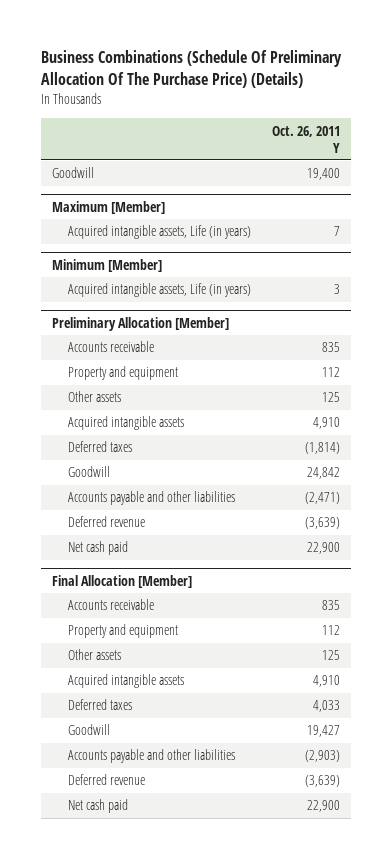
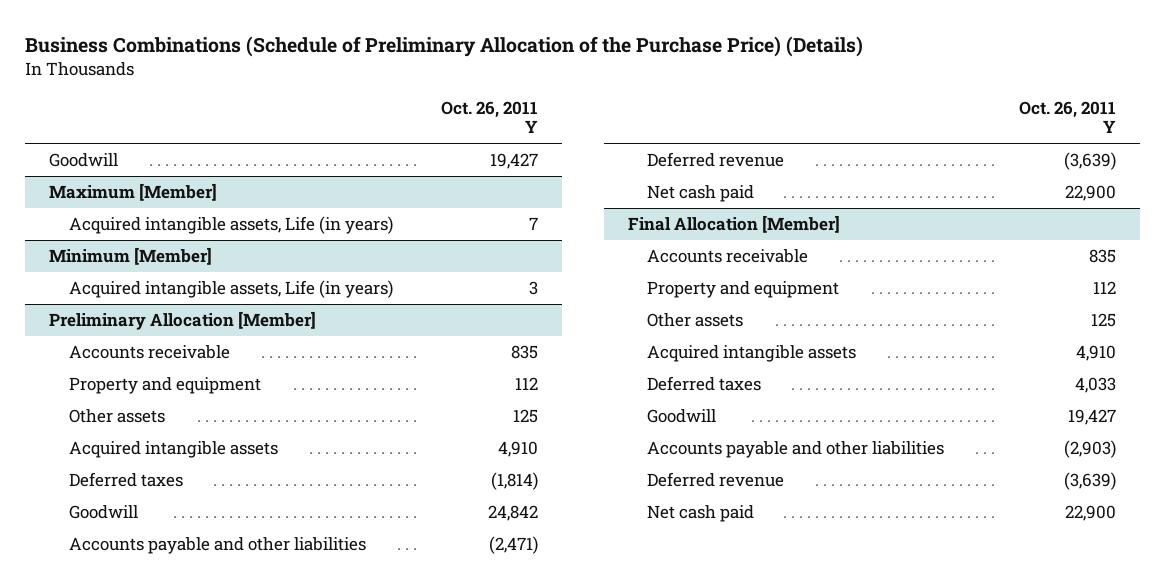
- Business Combinations (Schedule Of Preliminary Allocation Of The Purchase Price) (Details)
+ Business Combinations (Schedule of Preliminary Allocation of the Purchase Price) (Details)
- Goodwill | 19,400
+ Goodwill | 19,427

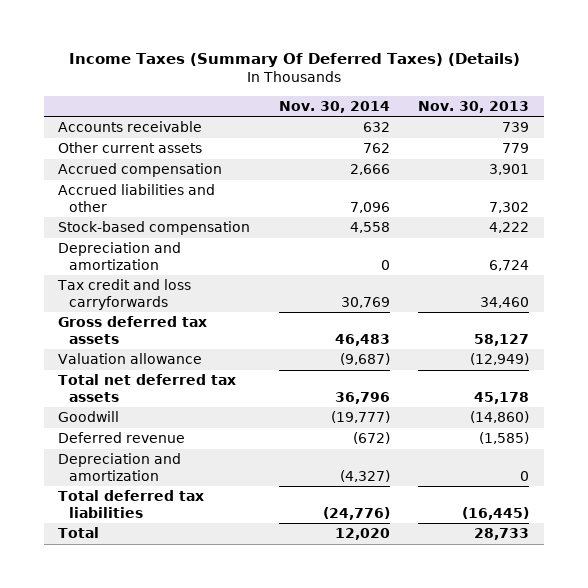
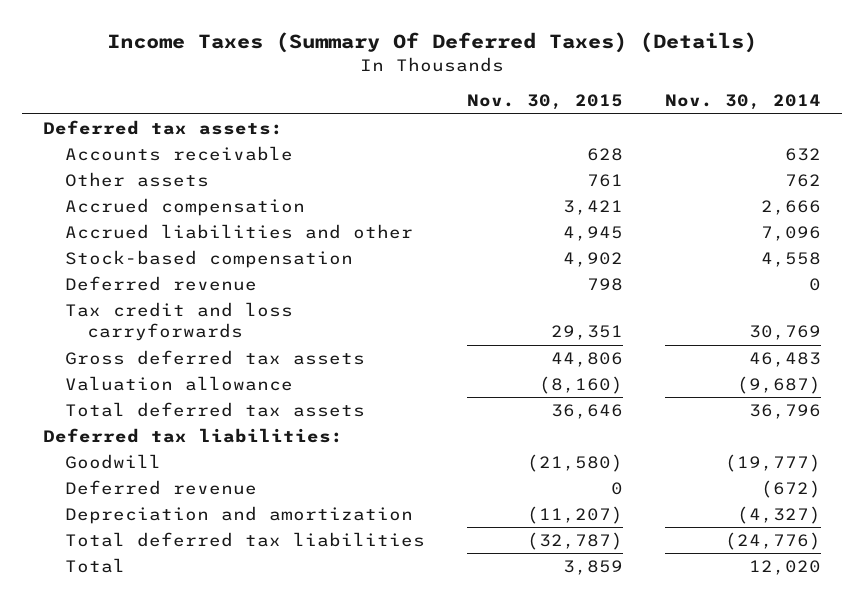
- | Nov. 30, 2014 | Nov. 30, 2013
+ | Nov. 30, 2015 | Nov. 30, 2014
+ Deferred tax assets:
- Other current assets | 762 | 779
+ Other assets | 761 | 762
- Depreciation and amortization | 0 | 6,724
+ Deferred revenue | 798 | 0
- Total net deferred tax assets | 36,796 | 45,178
+ Total deferred tax assets | 36,646 | 36,796
+ Deferred tax liabilities:

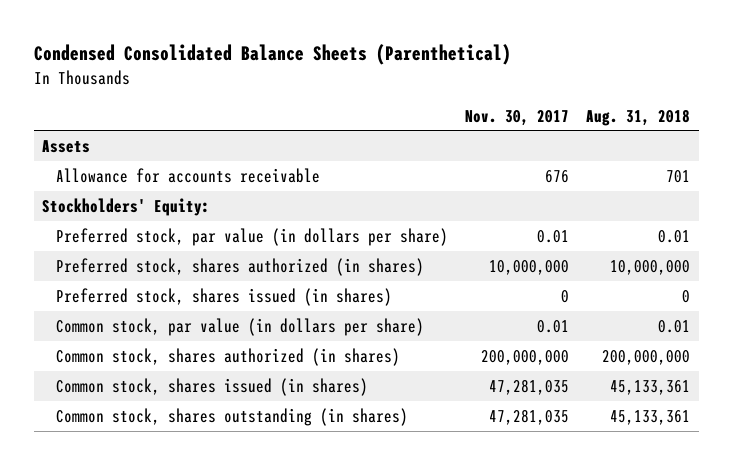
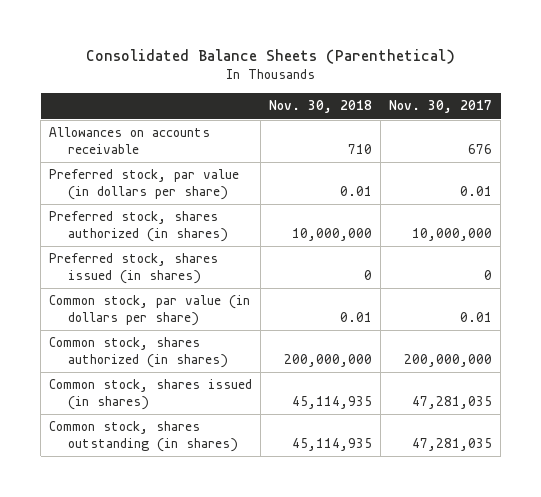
- Condensed Consolidated Balance Sheets (Parenthetical)
+ Consolidated Balance Sheets (Parenthetical)
- | Nov. 30, 2017 | Aug. 31, 2018
+ | Nov. 30, 2018 | Nov. 30, 2017
- Assets
- Allowance for accounts receivable | 676 | 701
- Stockholders' Equity:
+ Allowances on accounts receivable | 710 | 676

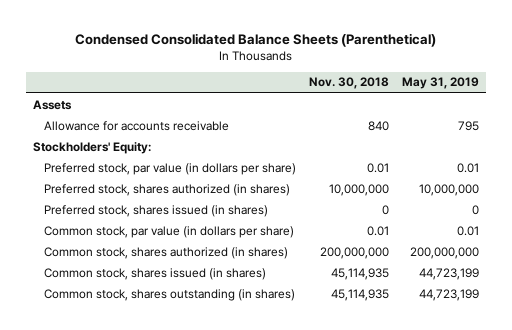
- Consolidated Balance Sheets (Parenthetical)
+ Condensed Consolidated Balance Sheets (Parenthetical)
- | Nov. 30, 2018 | Nov. 30, 2017
+ | Nov. 30, 2018 | May 31, 2019
- Allowances on accounts receivable | 710 | 676
+ Assets
+ Allowance for accounts receivable | 840 | 795
+ Stockholders' Equity:

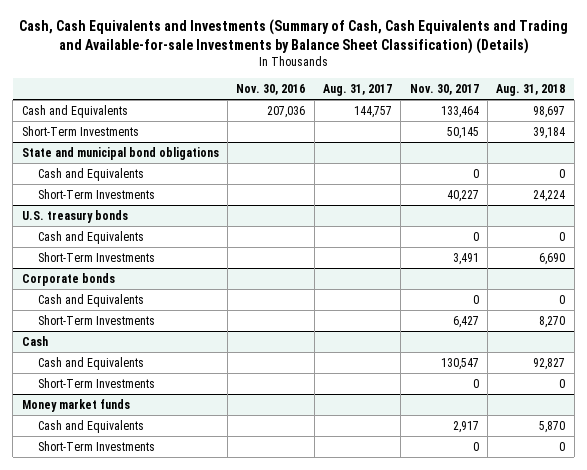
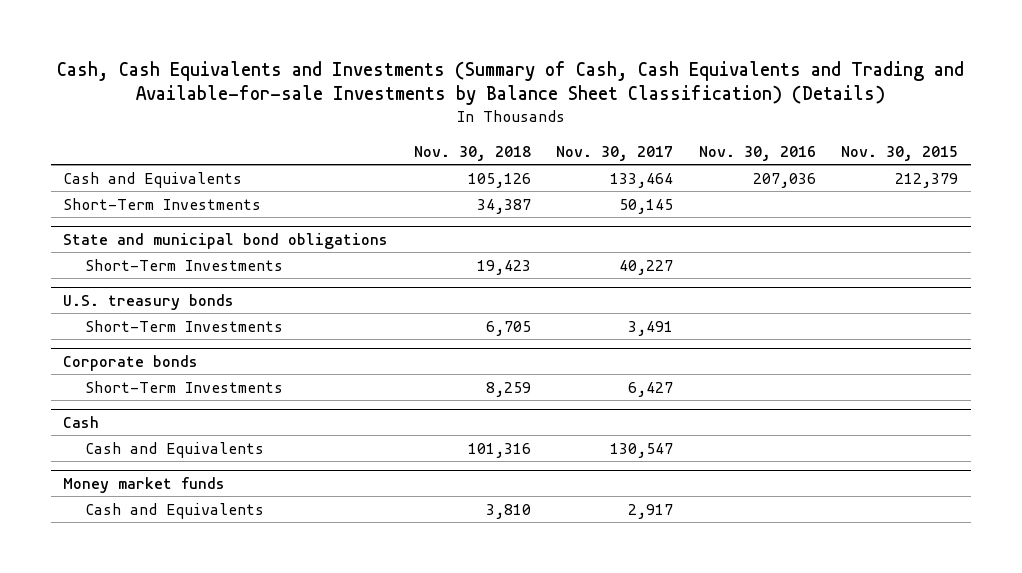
- | Nov. 30, 2016 | Aug. 31, 2017 | Nov. 30, 2017 | Aug. 31, 2018
+ | Nov. 30, 2018 | Nov. 30, 2017 | Nov. 30, 2016 | Nov. 30, 2015
@ State and municipal bond obligations
- Cash and Equivalents | | | 0 | 0
@ U.S. treasury bonds
- Cash and Equivalents | | | 0 | 0
@ Corporate bonds
- Cash and Equivalents | | | 0 | 0
@ Cash
- Short-Term Investments | | | 0 | 0
@ Money market funds
- Short-Term Investments | | | 0 | 0

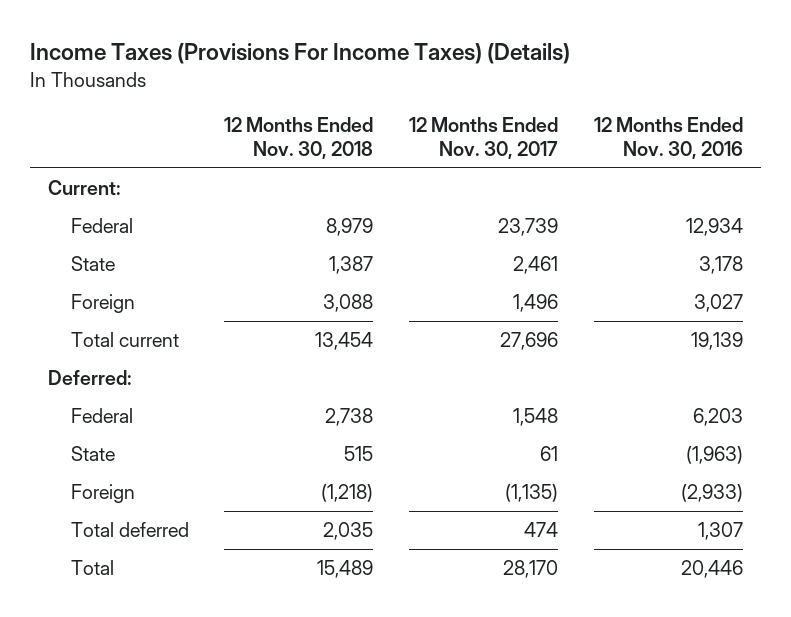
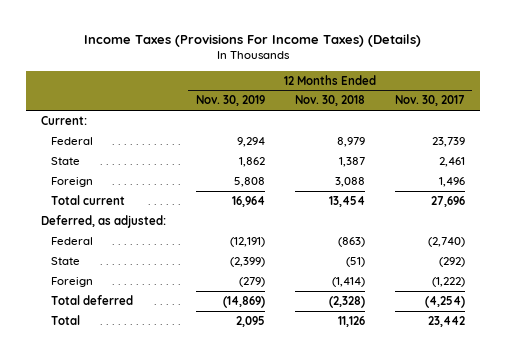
- | 12 Months Ended Nov. 30, 2018 | 12 Months Ended Nov. 30, 2017 | 12 Months Ended Nov. 30, 2016
+ | 12 Months Ended Nov. 30, 2019 | 12 Months Ended Nov. 30, 2018 | 12 Months Ended Nov. 30, 2017
- Deferred:
- Federal | 2,738 | 1,548 | 6,203
- State | 515 | 61 | (1,963)
- Foreign | (1,218) | (1,135) | (2,933)
- Total deferred | 2,035 | 474 | 1,307
- Total | 15,489 | 28,170 | 20,446
+ Deferred, as adjusted:
+ Federal | (12,191) | (863) | (2,740)
+ State | (2,399) | (51) | (292)
+ Foreign | (279) | (1,414) | (1,222)
+ Total deferred | (14,869) | (2,328) | (4,254)
+ Total | 2,095 | 11,126 | 23,442

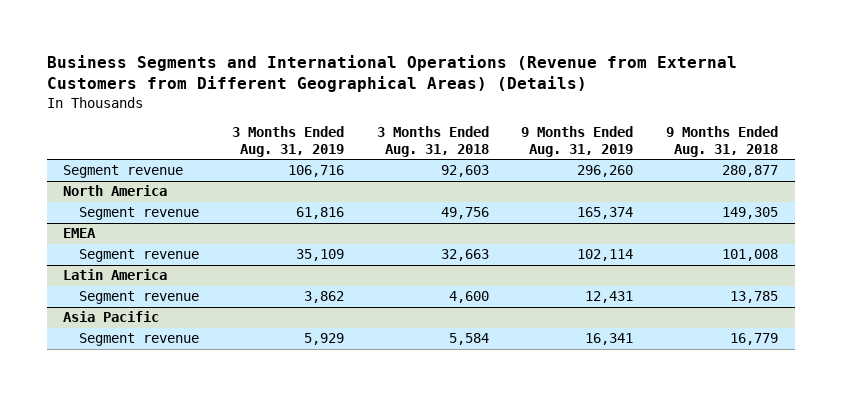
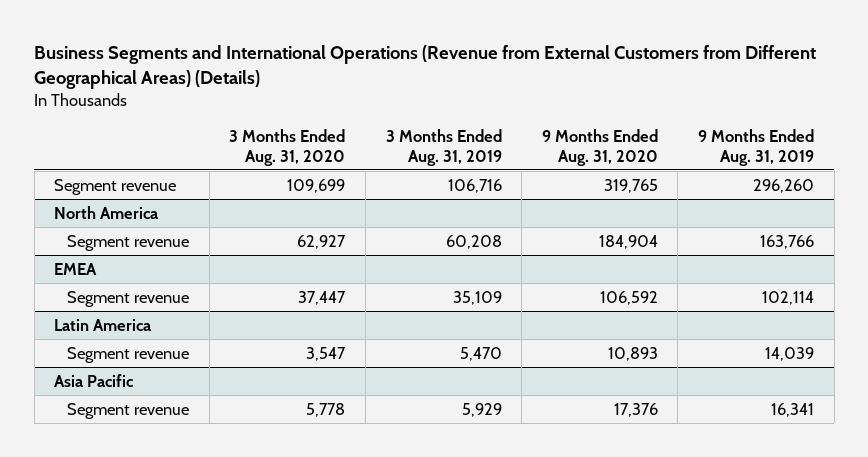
- | 3 Months Ended Aug. 31, 2019 | 3 Months Ended Aug. 31, 2018 | 9 Months Ended Aug. 31, 2019 | 9 Months Ended Aug. 31, 2018
+ | 3 Months Ended Aug. 31, 2020 | 3 Months Ended Aug. 31, 2019 | 9 Months Ended Aug. 31, 2020 | 9 Months Ended Aug. 31, 2019
@ North America
- Segment revenue | 61,816 | 49,756 | 165,374 | 149,305
+ Segment revenue | 62,927 | 60,208 | 184,904 | 163,766
@ Latin America
- Segment revenue | 3,862 | 4,600 | 12,431 | 13,785
+ Segment revenue | 3,547 | 5,470 | 10,893 | 14,039

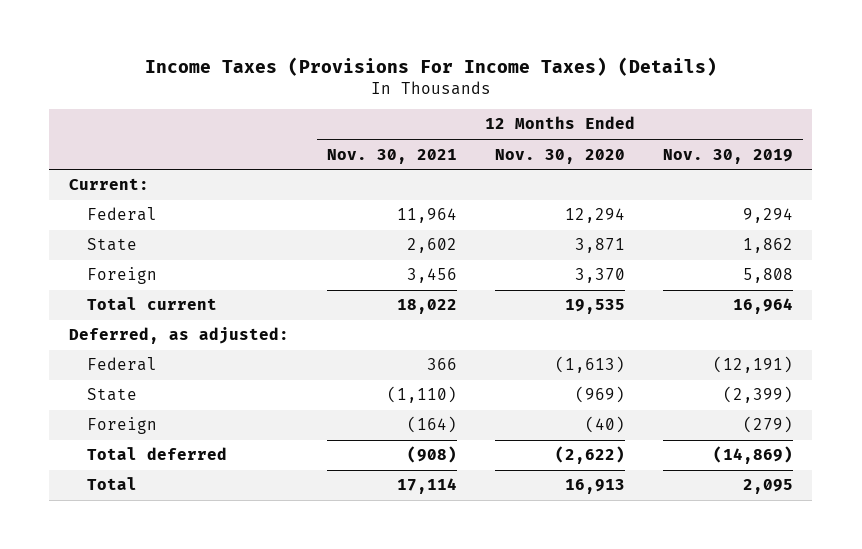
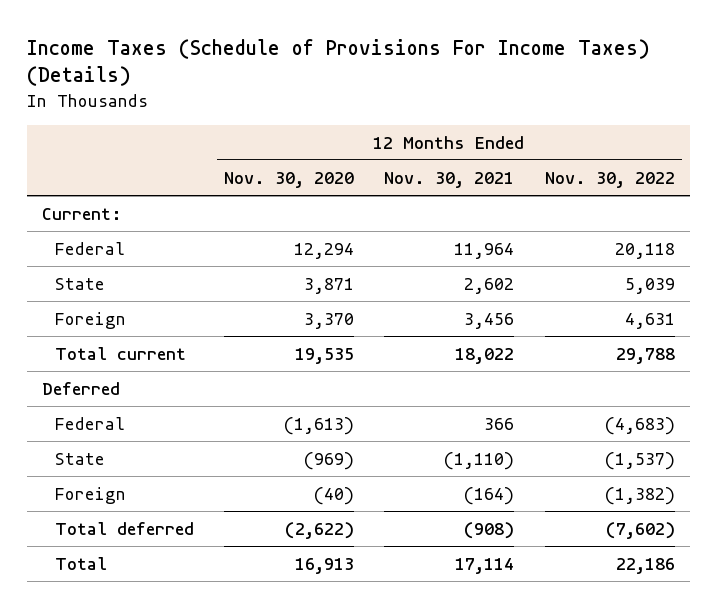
- Income Taxes (Provisions For Income Taxes) (Details)
+ Income Taxes (Schedule of Provisions For Income Taxes) (Details)
- | 12 Months Ended Nov. 30, 2021 | 12 Months Ended Nov. 30, 2020 | 12 Months Ended Nov. 30, 2019
+ | 12 Months Ended Nov. 30, 2020 | 12 Months Ended Nov. 30, 2021 | 12 Months Ended Nov. 30, 2022
- Deferred, as adjusted:
+ Deferred

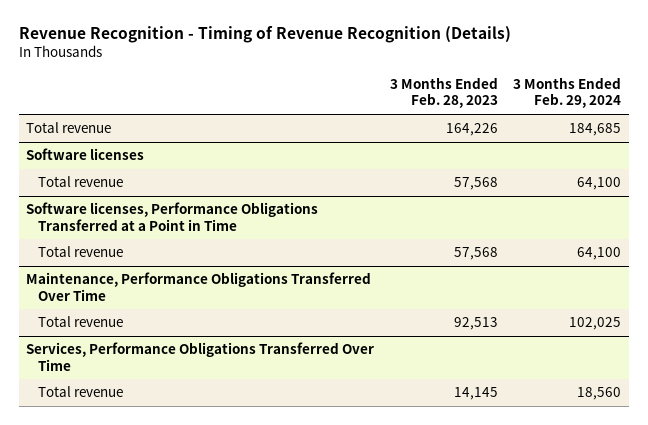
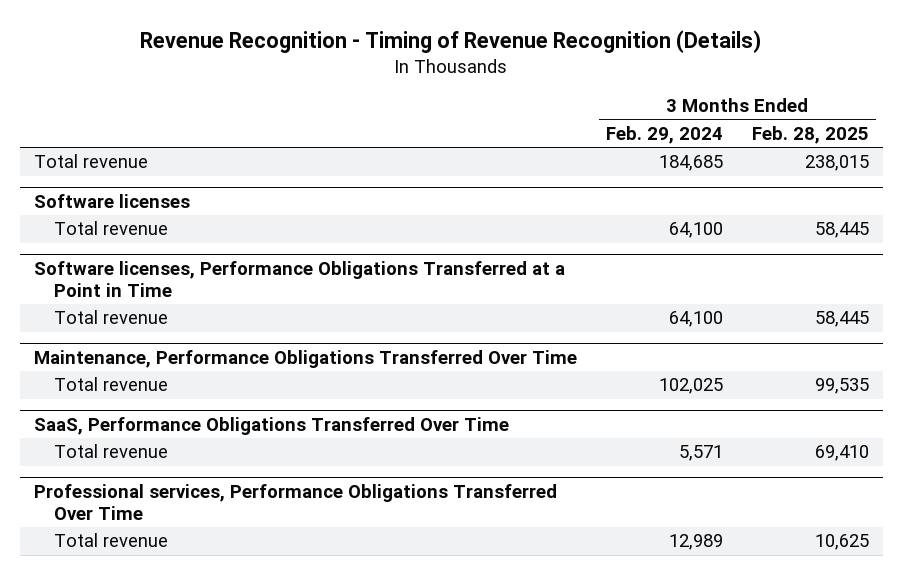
- | 3 Months Ended Feb. 28, 2023 | 3 Months Ended Feb. 29, 2024
+ | 3 Months Ended Feb. 29, 2024 | 3 Months Ended Feb. 28, 2025
- Services, Performance Obligations Transferred Over Time
- Total revenue | 14,145 | 18,560
+ SaaS, Performance Obligations Transferred Over Time
+ Total revenue | 5,571 | 69,410
+ Professional services, Performance Obligations Transferred Over Time
+ Total revenue | 12,989 | 10,625

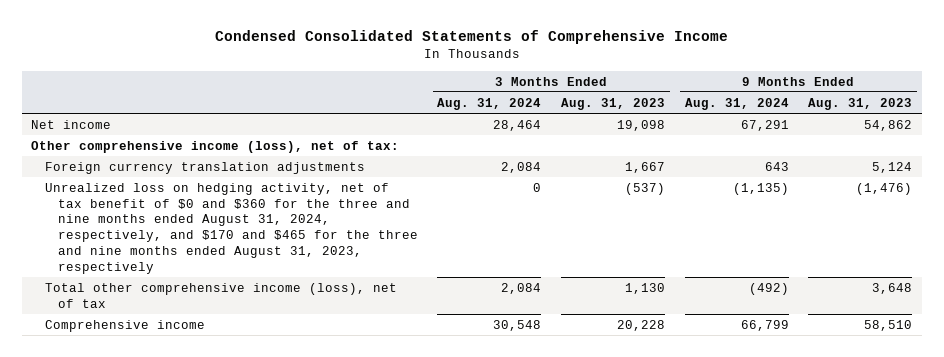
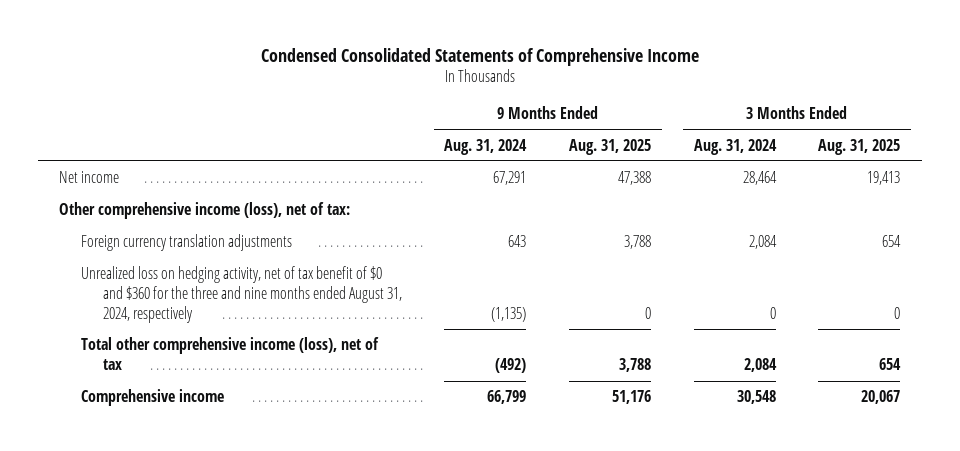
- | 3 Months Ended Aug. 31, 2024 | 3 Months Ended Aug. 31, 2023 | 9 Months Ended Aug. 31, 2024 | 9 Months Ended Aug. 31, 2023
+ | 9 Months Ended Aug. 31, 2024 | 9 Months Ended Aug. 31, 2025 | 3 Months Ended Aug. 31, 2024 | 3 Months Ended Aug. 31, 2025
- Unrealized loss on hedging activity, net of tax benefit of $0 and $360 for the three and nine months ended August 31, 2024, respectively, and $170 and $465 for the three and nine months ended August 31, 2023, respectively | 0 | (537) | (1,135) | (1,476)
+ Unrealized loss on hedging activity, net of tax benefit of $0 and $360 for the three and nine months ended August 31, 2024, respectively | (1,135) | 0 | 0 | 0

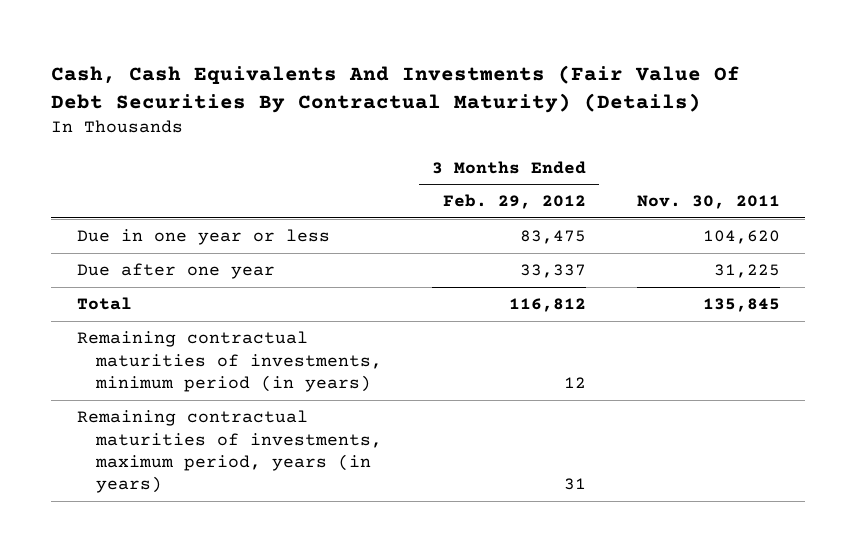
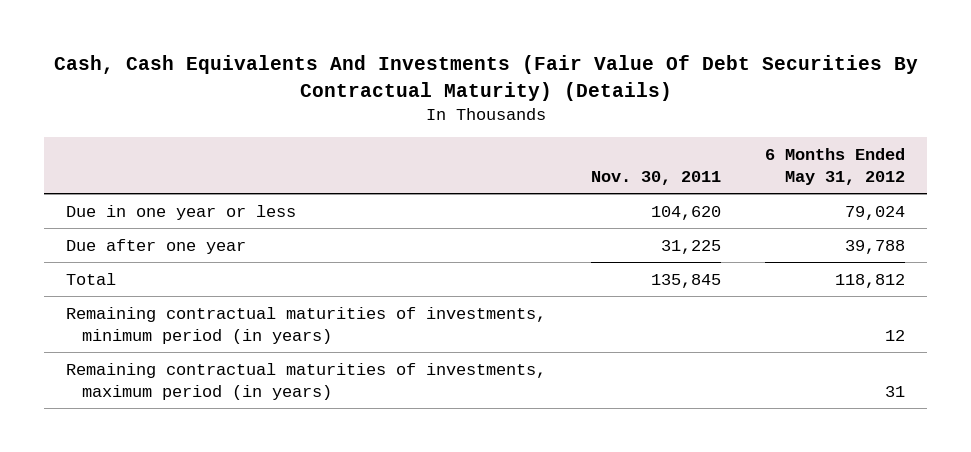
- | 3 Months Ended Feb. 29, 2012 | Nov. 30, 2011
+ | Nov. 30, 2011 | 6 Months Ended May 31, 2012
- Remaining contractual maturities of investments, maximum period, years (in years) | 31 |
+ Remaining contractual maturities of investments, maximum period (in years) | | 31

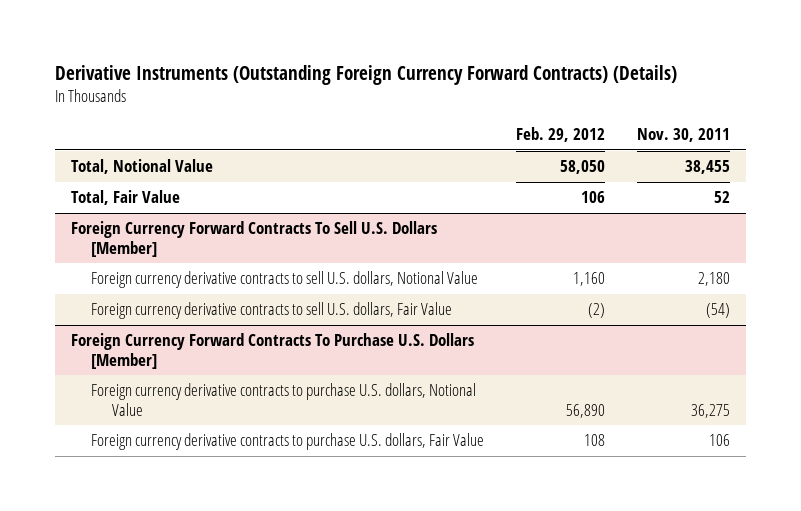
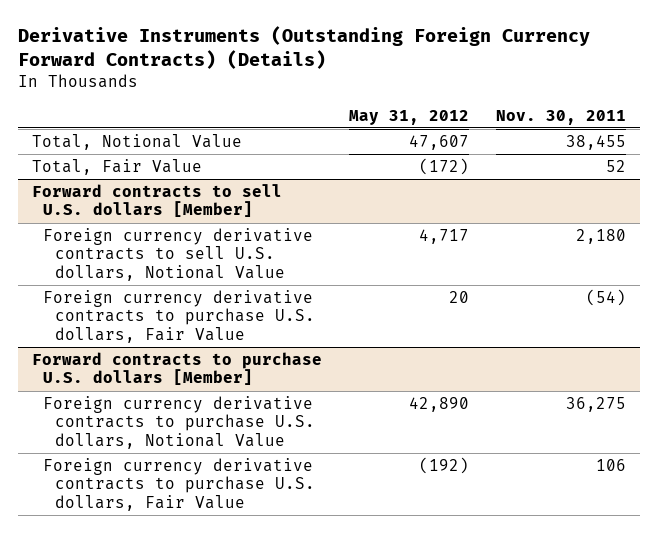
- | Feb. 29, 2012 | Nov. 30, 2011
+ | May 31, 2012 | Nov. 30, 2011
- Foreign Currency Forward Contracts To Sell U.S. Dollars [Member]
+ Forward contracts to sell U.S. dollars [Member]
- Foreign currency derivative contracts to sell U.S. dollars, Fair Value | (2) | (54)
- Foreign Currency Forward Contracts To Purchase U.S. Dollars [Member]
+ Foreign currency derivative contracts to purchase U.S. dollars, Fair Value | 20 | (54)
+ Forward contracts to purchase U.S. dollars [Member]

